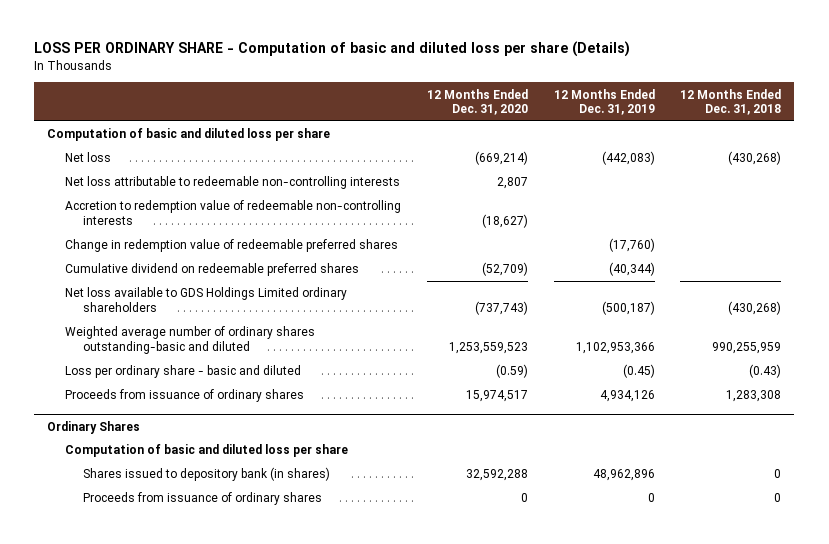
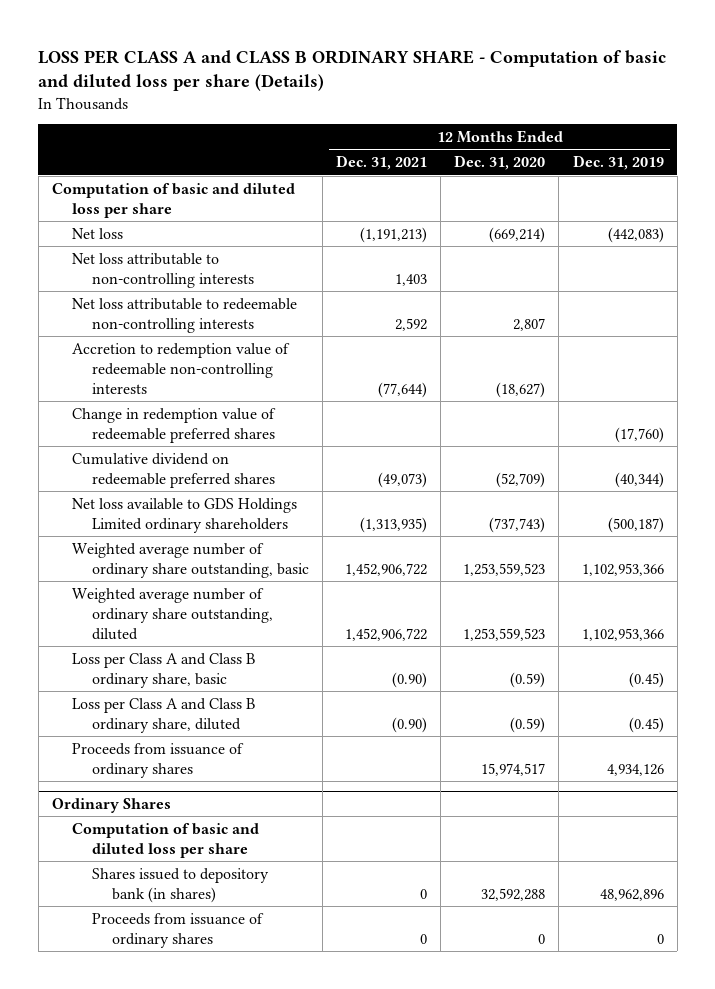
- LOSS PER ORDINARY SHARE - Computation of basic and diluted loss per share (Details)
+ LOSS PER CLASS A and CLASS B ORDINARY SHARE - Computation of basic and diluted loss per share (Details)
- | 12 Months Ended Dec. 31, 2020 | 12 Months Ended Dec. 31, 2019 | 12 Months Ended Dec. 31, 2018
+ | 12 Months Ended Dec. 31, 2021 | 12 Months Ended Dec. 31, 2020 | 12 Months Ended Dec. 31, 2019
+ Net loss attributable to non-controlling interests | 1,403 | |
- Weighted average number of ordinary shares outstanding-basic and diluted | 1,253,559,523 | 1,102,953,366 | 990,255,959
- Loss per ordinary share - basic and diluted | (0.59) | (0.45) | (0.43)
+ Weighted average number of ordinary share outstanding, basic | 1,452,906,722 | 1,253,559,523 | 1,102,953,366
+ Weighted average number of ordinary share outstanding, diluted | 1,452,906,722 | 1,253,559,523 | 1,102,953,366
+ Loss per Class A and Class B ordinary share, basic | (0.90) | (0.59) | (0.45)
+ Loss per Class A and Class B ordinary share, diluted | (0.90) | (0.59) | (0.45)

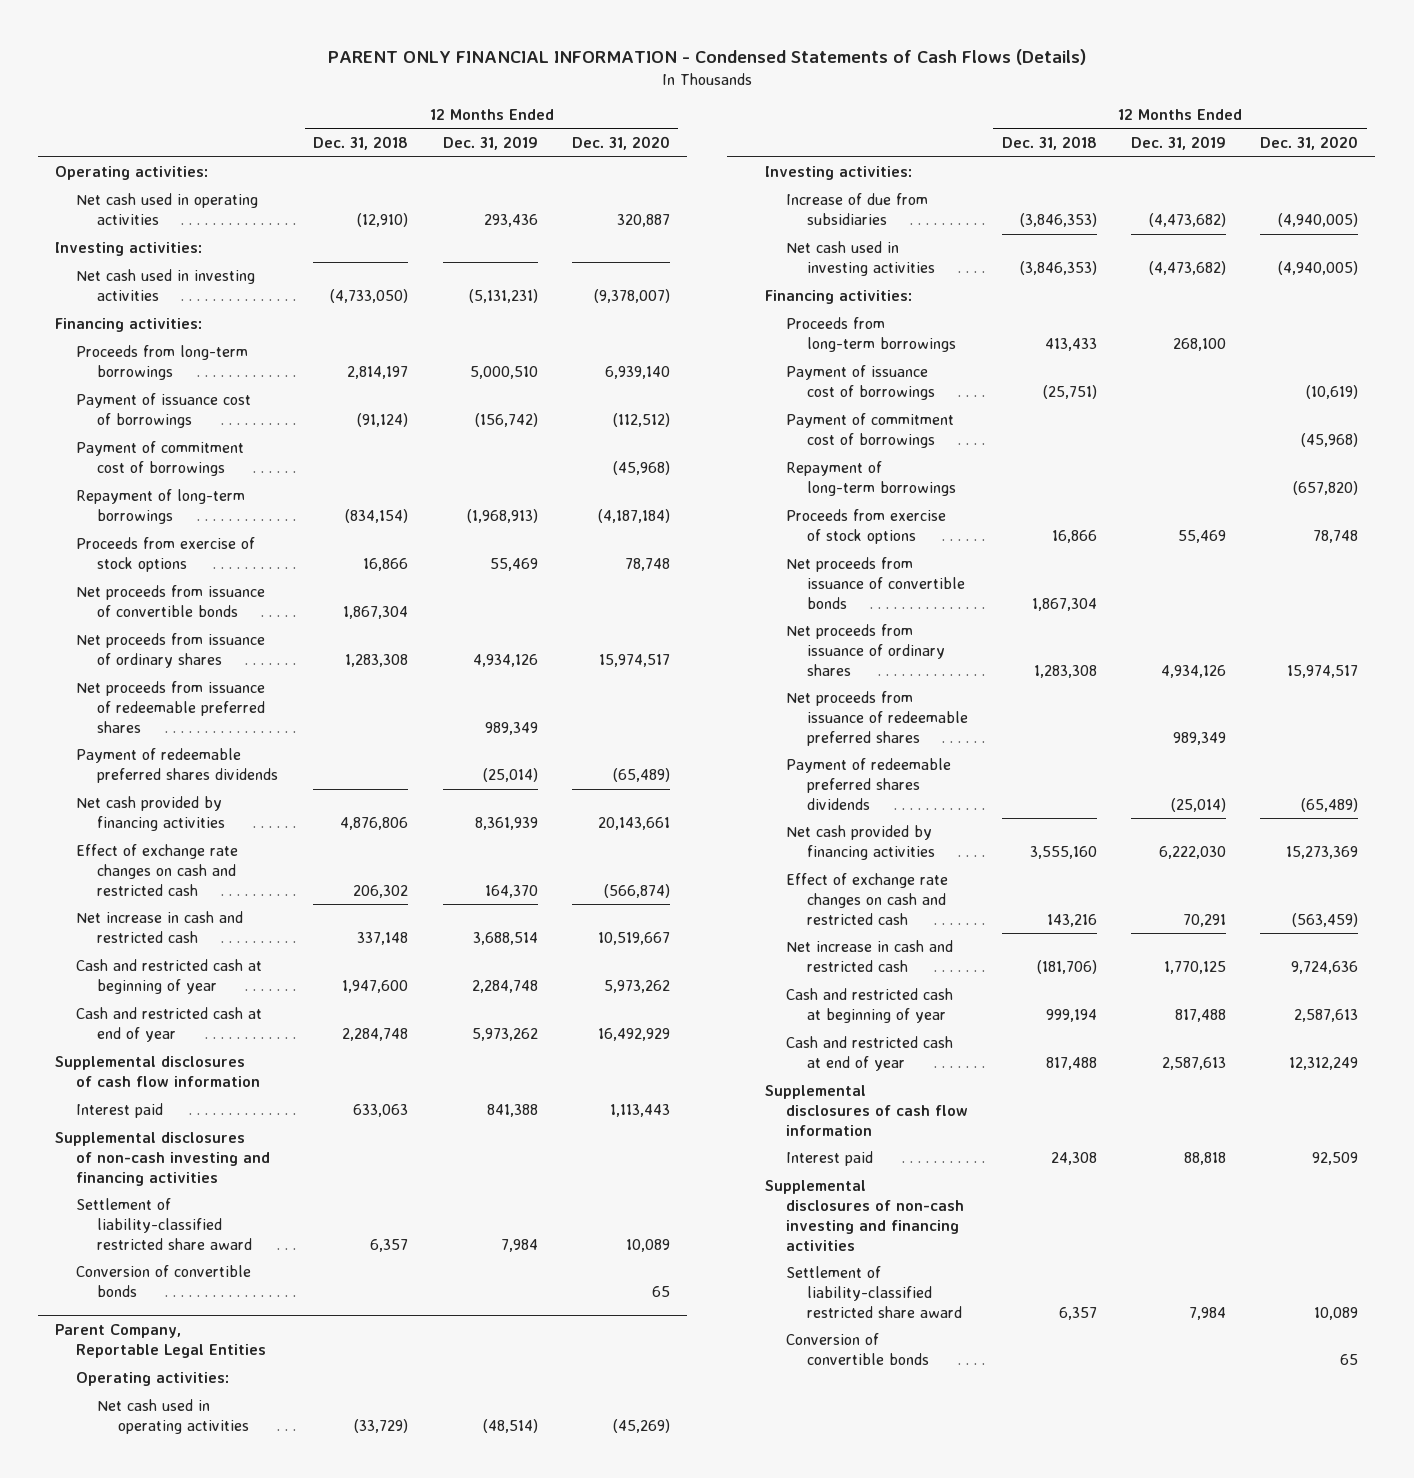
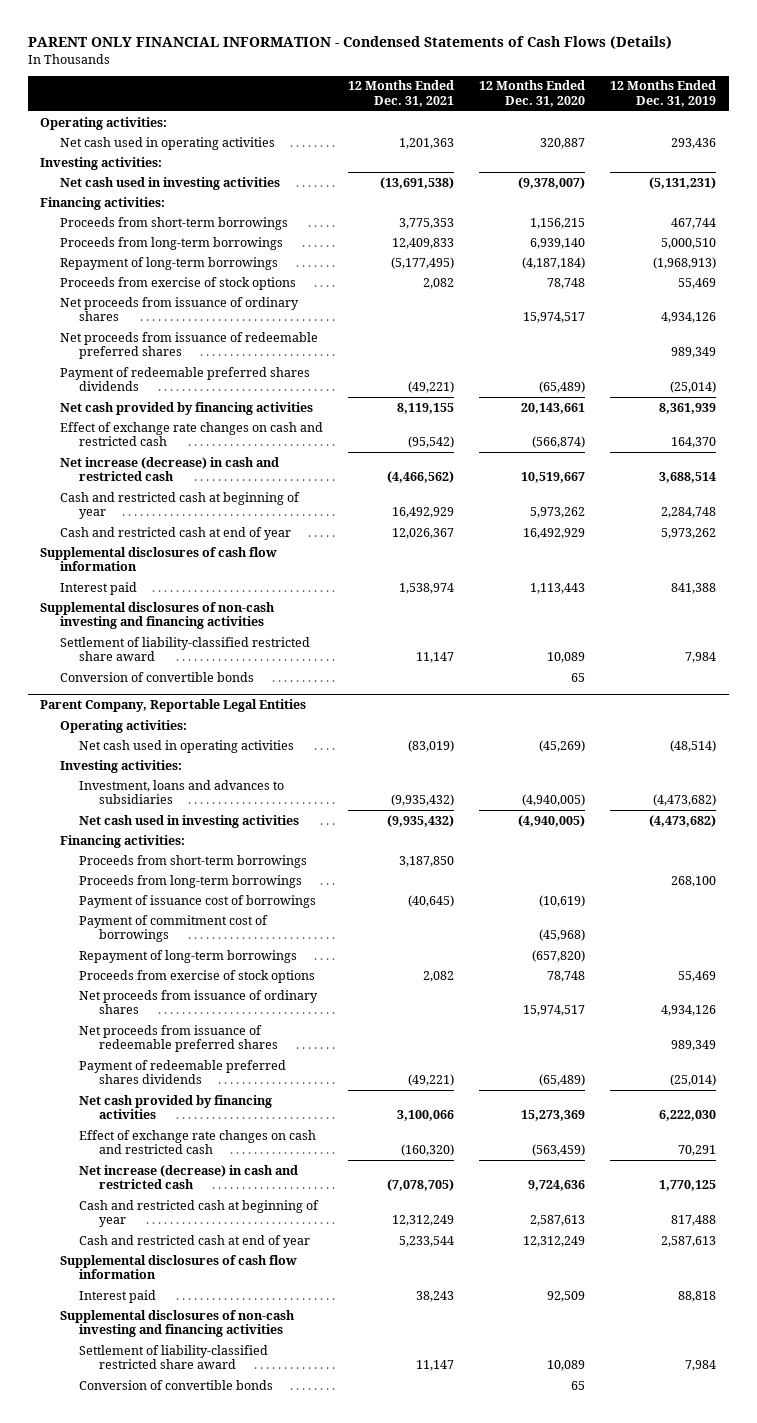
- | 12 Months Ended Dec. 31, 2018 | 12 Months Ended Dec. 31, 2019 | 12 Months Ended Dec. 31, 2020
+ | 12 Months Ended Dec. 31, 2021 | 12 Months Ended Dec. 31, 2020 | 12 Months Ended Dec. 31, 2019
+ Proceeds from short-term borrowings | 3,775,353 | 1,156,215 | 467,744
- Payment of issuance cost of borrowings | (91,124) | (156,742) | (112,512)
- Payment of commitment cost of borrowings | | | (45,968)
- Net proceeds from issuance of convertible bonds | 1,867,304 | |
- Net increase in cash and restricted cash | 337,148 | 3,688,514 | 10,519,667
+ Net increase (decrease) in cash and restricted cash | (4,466,562) | 10,519,667 | 3,688,514
@ Parent Company, Reportable Legal Entities
- Increase of due from subsidiaries | (3,846,353) | (4,473,682) | (4,940,005)
+ Investment, loans and advances to subsidiaries | (9,935,432) | (4,940,005) | (4,473,682)
+ Proceeds from short-term borrowings | 3,187,850 | |
- Net proceeds from issuance of convertible bonds | 1,867,304 | |
- Net increase in cash and restricted cash | (181,706) | 1,770,125 | 9,724,636
+ Net increase (decrease) in cash and restricted cash | (7,078,705) | 9,724,636 | 1,770,125

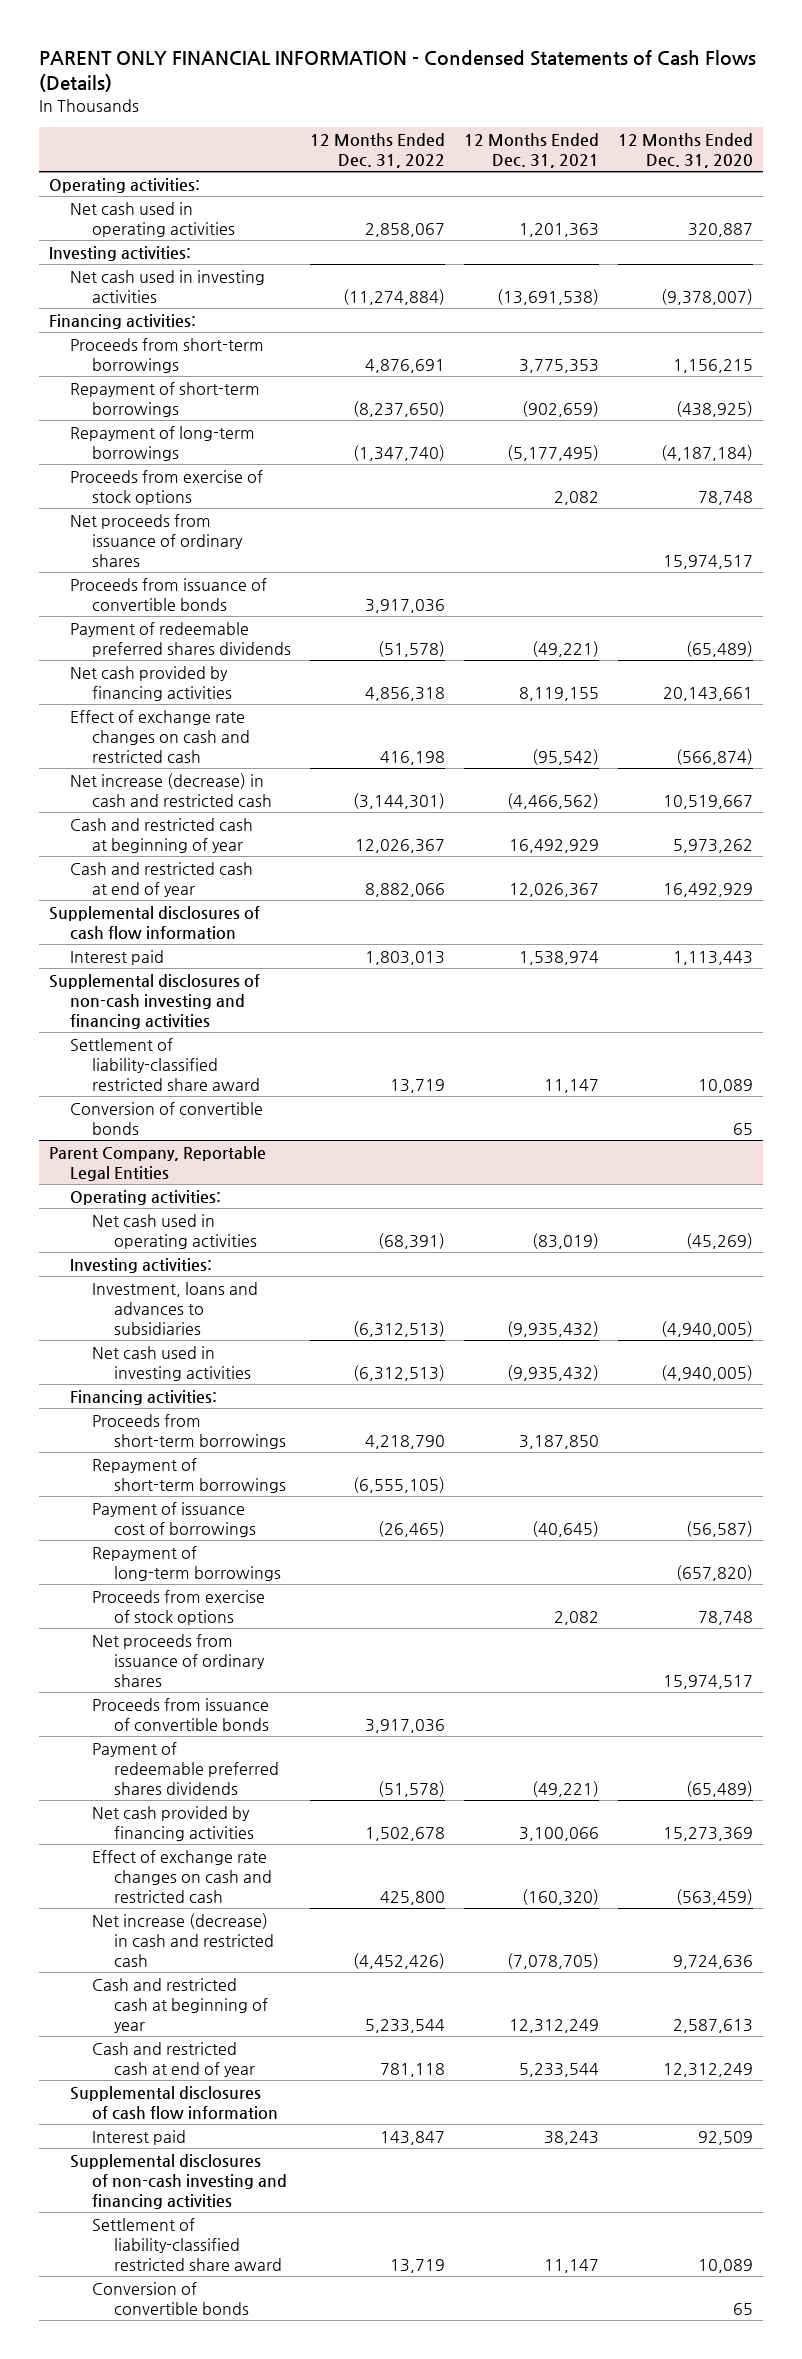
- | 12 Months Ended Dec. 31, 2021 | 12 Months Ended Dec. 31, 2020 | 12 Months Ended Dec. 31, 2019
+ | 12 Months Ended Dec. 31, 2022 | 12 Months Ended Dec. 31, 2021 | 12 Months Ended Dec. 31, 2020
- Proceeds from long-term borrowings | 12,409,833 | 6,939,140 | 5,000,510
+ Repayment of short-term borrowings | (8,237,650) | (902,659) | (438,925)
- Net proceeds from issuance of redeemable preferred shares | | | 989,349
+ Proceeds from issuance of convertible bonds | 3,917,036 | |
@ Parent Company, Reportable Legal Entities
- Proceeds from long-term borrowings | | | 268,100
- Payment of issuance cost of borrowings | (40,645) | (10,619) |
- Payment of commitment cost of borrowings | | (45,968) |
+ Repayment of short-term borrowings | (6,555,105) | |
+ Payment of issuance cost of borrowings | (26,465) | (40,645) | (56,587)
- Net proceeds from issuance of redeemable preferred shares | | | 989,349
+ Proceeds from issuance of convertible bonds | 3,917,036 | |

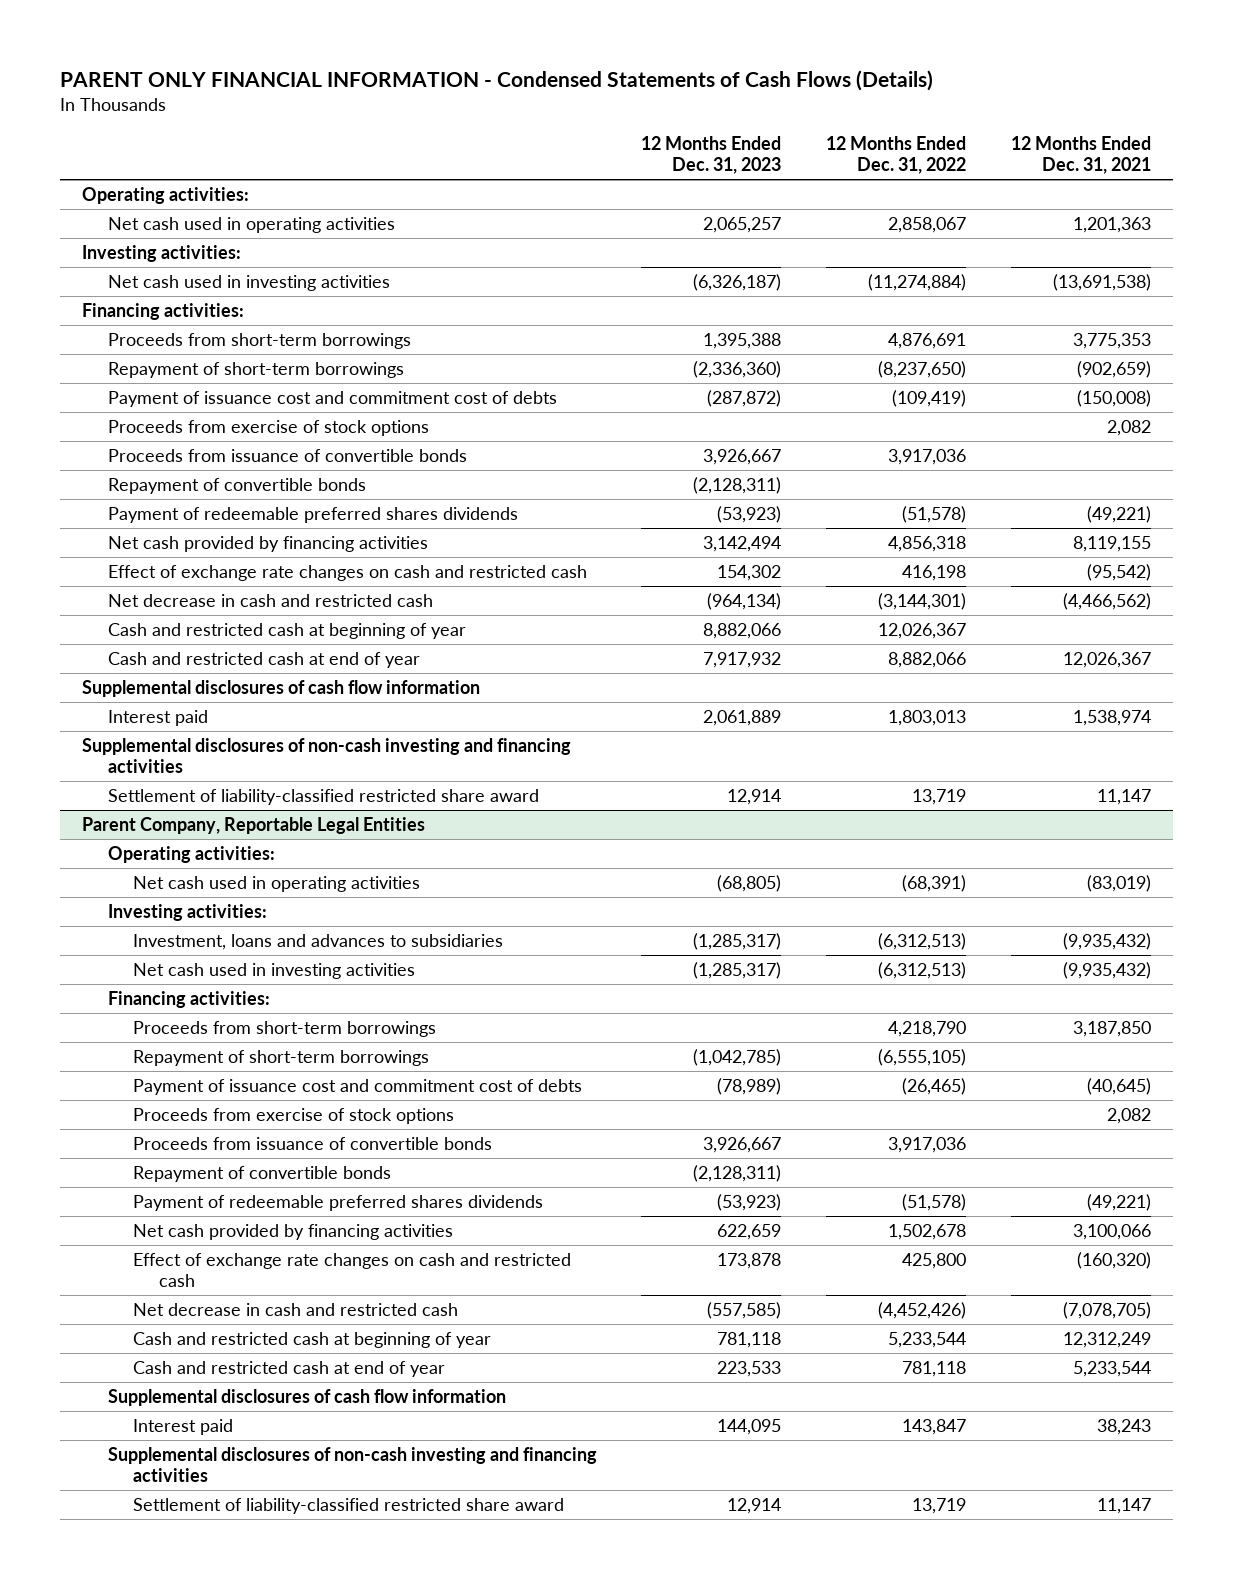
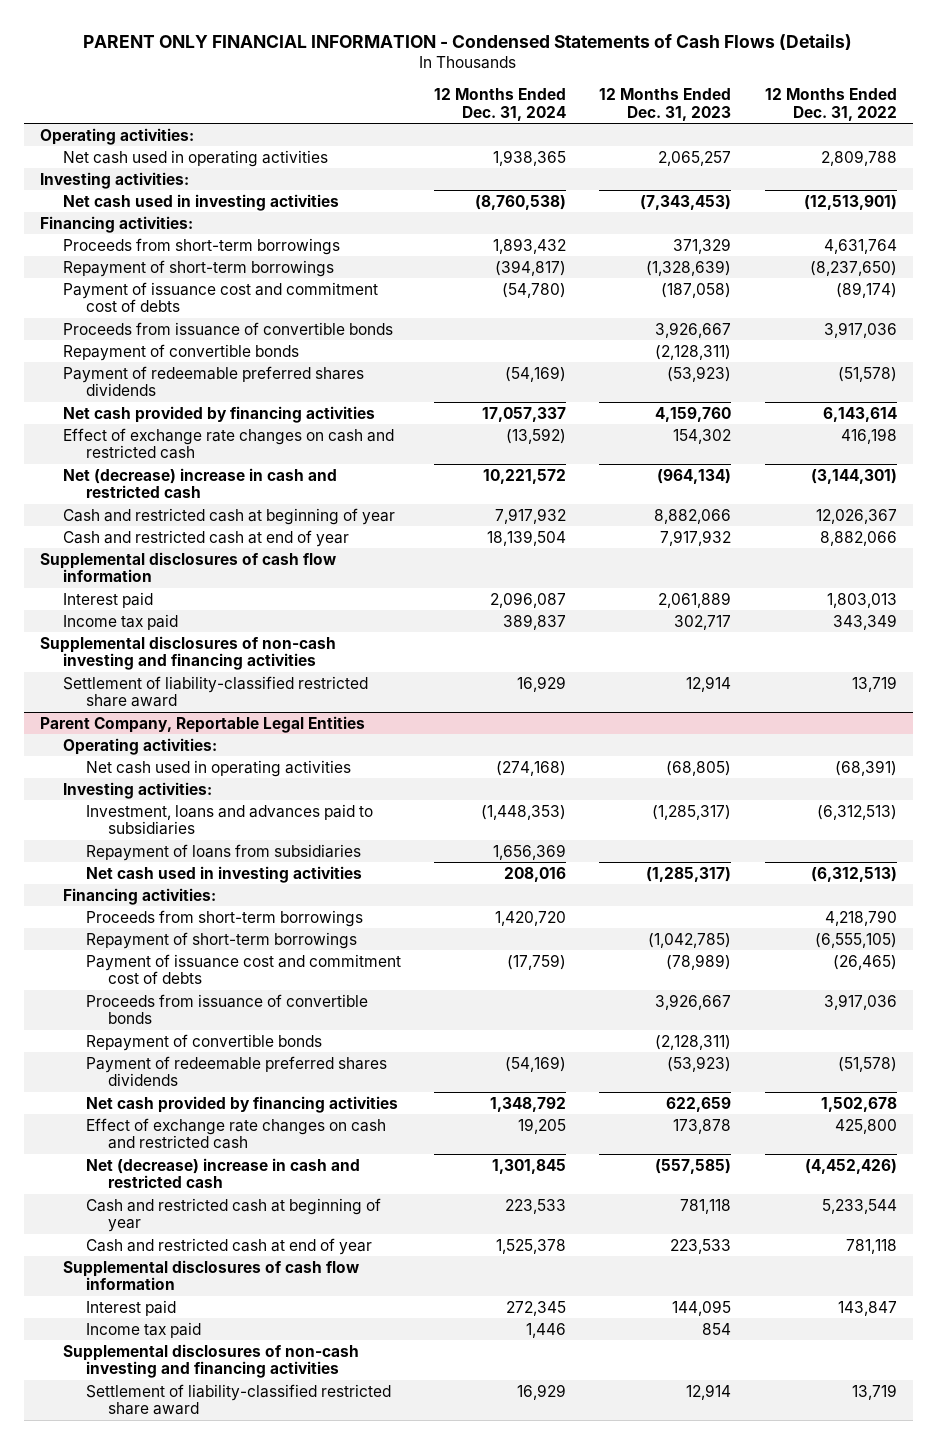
- | 12 Months Ended Dec. 31, 2023 | 12 Months Ended Dec. 31, 2022 | 12 Months Ended Dec. 31, 2021
+ | 12 Months Ended Dec. 31, 2024 | 12 Months Ended Dec. 31, 2023 | 12 Months Ended Dec. 31, 2022
- Net cash used in operating activities | 2,065,257 | 2,858,067 | 1,201,363
+ Net cash used in operating activities | 1,938,365 | 2,065,257 | 2,809,788
- Net cash used in investing activities | (6,326,187) | (11,274,884) | (13,691,538)
+ Net cash used in investing activities | (8,760,538) | (7,343,453) | (12,513,901)
- Proceeds from short-term borrowings | 1,395,388 | 4,876,691 | 3,775,353
- Repayment of short-term borrowings | (2,336,360) | (8,237,650) | (902,659)
- Payment of issuance cost and commitment cost of debts | (287,872) | (109,419) | (150,008)
- Proceeds from exercise of stock options | | | 2,082
+ Proceeds from short-term borrowings | 1,893,432 | 371,329 | 4,631,764
+ Repayment of short-term borrowings | (394,817) | (1,328,639) | (8,237,650)
+ Payment of issuance cost and commitment cost of debts | (54,780) | (187,058) | (89,174)
- Net cash provided by financing activities | 3,142,494 | 4,856,318 | 8,119,155
+ Net cash provided by financing activities | 17,057,337 | 4,159,760 | 6,143,614
- Net decrease in cash and restricted cash | (964,134) | (3,144,301) | (4,466,562)
+ Net (decrease) increase in cash and restricted cash | 10,221,572 | (964,134) | (3,144,301)
+ Income tax paid | 389,837 | 302,717 | 343,349
@ Parent Company, Reportable Legal Entities
- Investment, loans and advances to subsidiaries | (1,285,317) | (6,312,513) | (9,935,432)
+ Investment, loans and advances paid to subsidiaries | (1,448,353) | (1,285,317) | (6,312,513)
+ Repayment of loans from subsidiaries | 1,656,369 | |
- Proceeds from exercise of stock options | | | 2,082
- Net decrease in cash and restricted cash | (557,585) | (4,452,426) | (7,078,705)
+ Net (decrease) increase in cash and restricted cash | 1,301,845 | (557,585) | (4,452,426)
+ Income tax paid | 1,446 | 854 |

